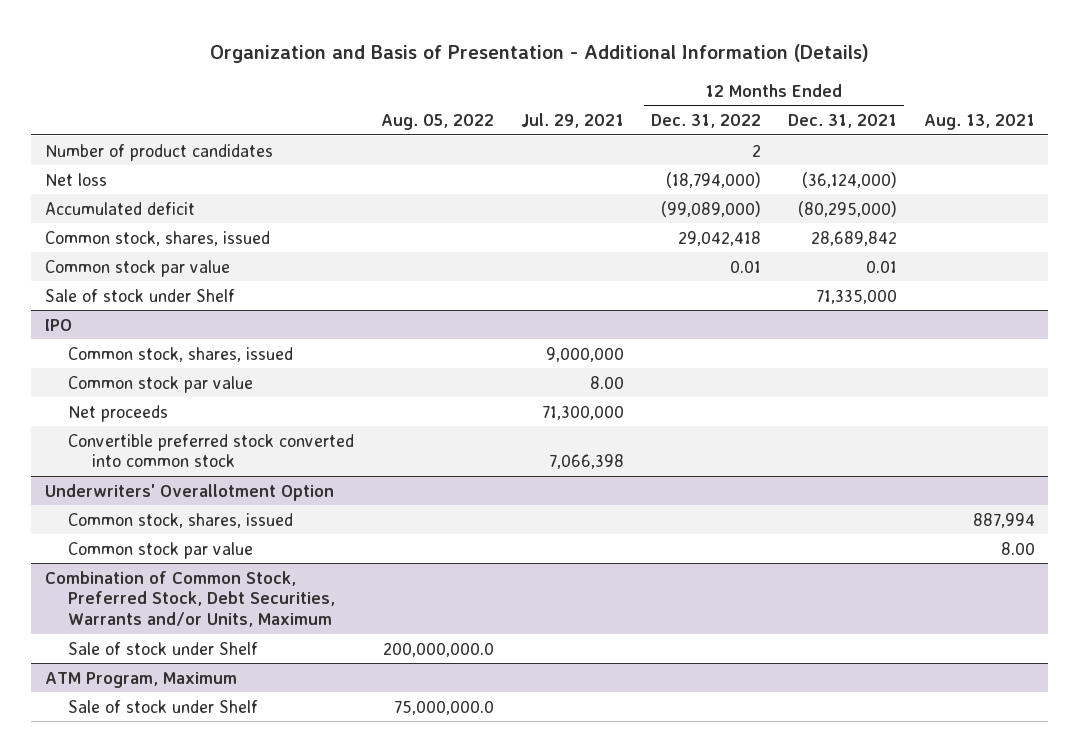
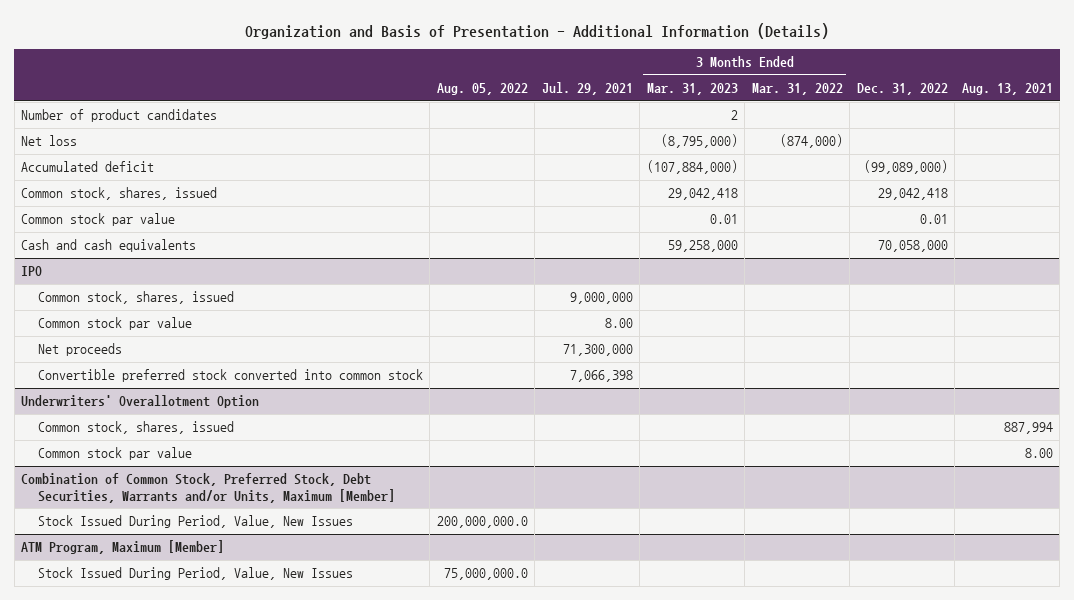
- | Aug. 05, 2022 | Jul. 29, 2021 | 12 Months Ended Dec. 31, 2022 | 12 Months Ended Dec. 31, 2021 | Aug. 13, 2021
+ | Aug. 05, 2022 | Jul. 29, 2021 | 3 Months Ended Mar. 31, 2023 | 3 Months Ended Mar. 31, 2022 | Dec. 31, 2022 | Aug. 13, 2021
- Sale of stock under Shelf | | | | 71,335,000 |
+ Cash and cash equivalents | | | 59,258,000 | | 70,058,000 |
- Combination of Common Stock, Preferred Stock, Debt Securities, Warrants and/or Units, Maximum
- Sale of stock under Shelf | 200,000,000.0 | | | |
- ATM Program, Maximum
- Sale of stock under Shelf | 75,000,000.0 | | | |
+ Combination of Common Stock, Preferred Stock, Debt Securities, Warrants and/or Units, Maximum [Member]
+ Stock Issued During Period, Value, New Issues | 200,000,000.0 | | | | |
+ ATM Program, Maximum [Member]
+ Stock Issued During Period, Value, New Issues | 75,000,000.0 | | | | |

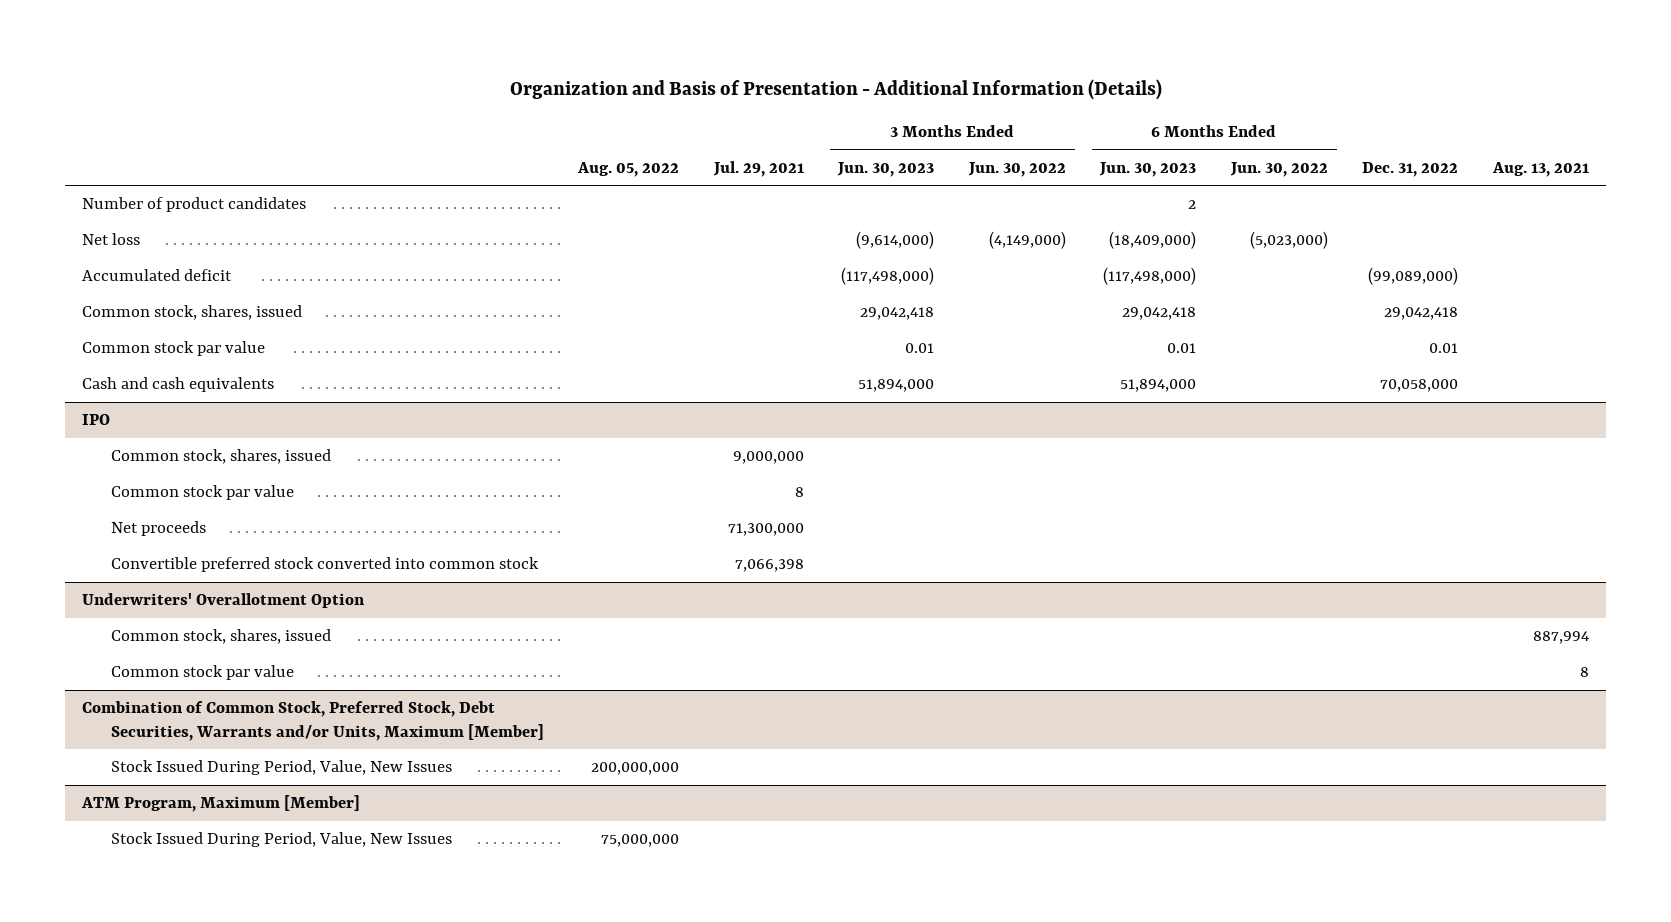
- | Aug. 05, 2022 | Jul. 29, 2021 | 3 Months Ended Mar. 31, 2023 | 3 Months Ended Mar. 31, 2022 | Dec. 31, 2022 | Aug. 13, 2021
+ | Aug. 05, 2022 | Jul. 29, 2021 | 3 Months Ended Jun. 30, 2023 | 3 Months Ended Jun. 30, 2022 | 6 Months Ended Jun. 30, 2023 | 6 Months Ended Jun. 30, 2022 | Dec. 31, 2022 | Aug. 13, 2021
@ IPO
- Common stock par value | | 8.00 | | | |
+ Common stock par value | | 8 | | | | | |
@ Underwriters' Overallotment Option
- Common stock par value | | | | | | 8.00
+ Common stock par value | | | | | | | | 8
@ Combination of Common Stock, Preferred Stock, Debt Securities, Warrants and/or Units, Maximum [Member]
- Stock Issued During Period, Value, New Issues | 200,000,000.0 | | | | |
+ Stock Issued During Period, Value, New Issues | 200,000,000 | | | | | | |
@ ATM Program, Maximum [Member]
- Stock Issued During Period, Value, New Issues | 75,000,000.0 | | | | |
+ Stock Issued During Period, Value, New Issues | 75,000,000 | | | | | | |

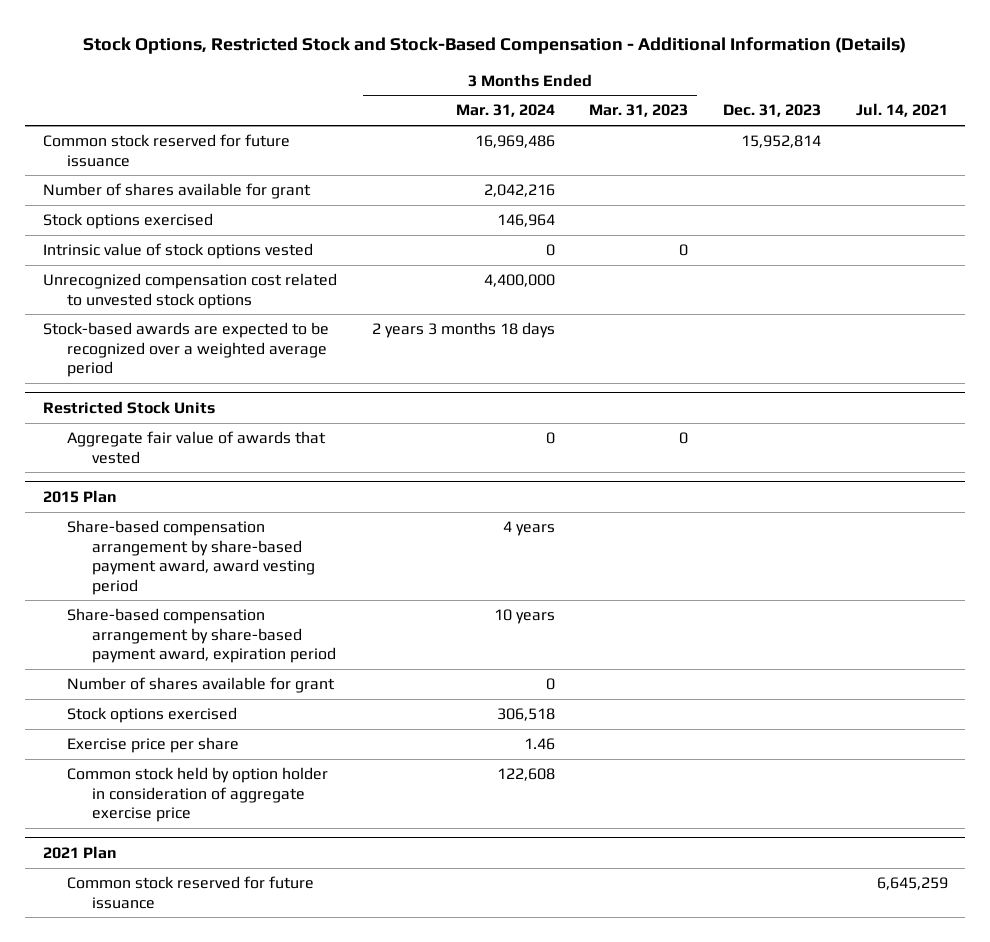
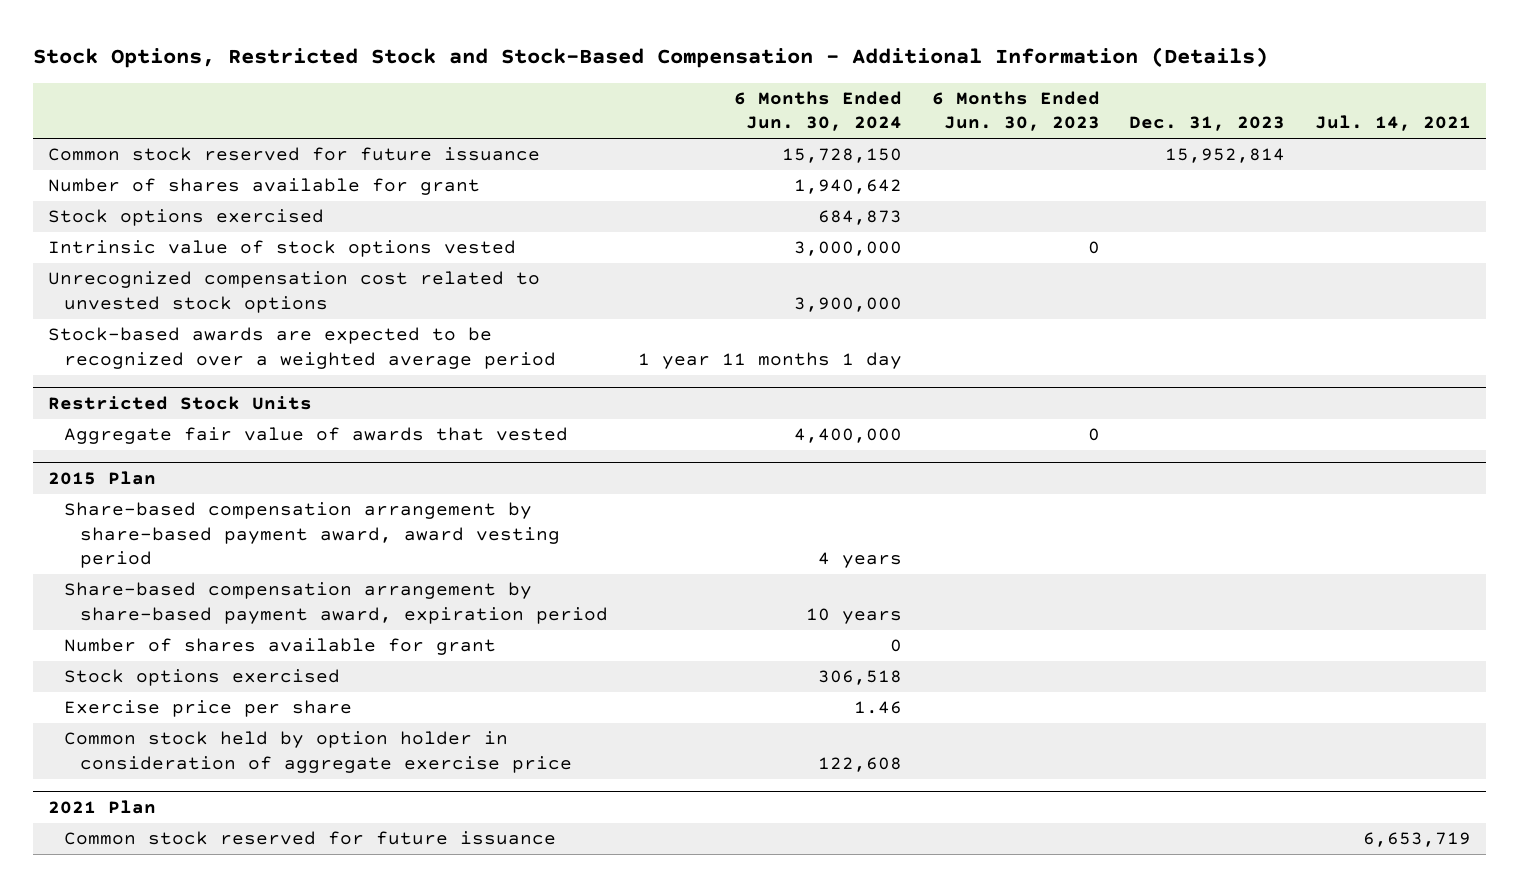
- | 3 Months Ended Mar. 31, 2024 | 3 Months Ended Mar. 31, 2023 | Dec. 31, 2023 | Jul. 14, 2021
+ | 6 Months Ended Jun. 30, 2024 | 6 Months Ended Jun. 30, 2023 | Dec. 31, 2023 | Jul. 14, 2021
@ 2021 Plan
- Common stock reserved for future issuance | | | | 6,645,259
+ Common stock reserved for future issuance | | | | 6,653,719

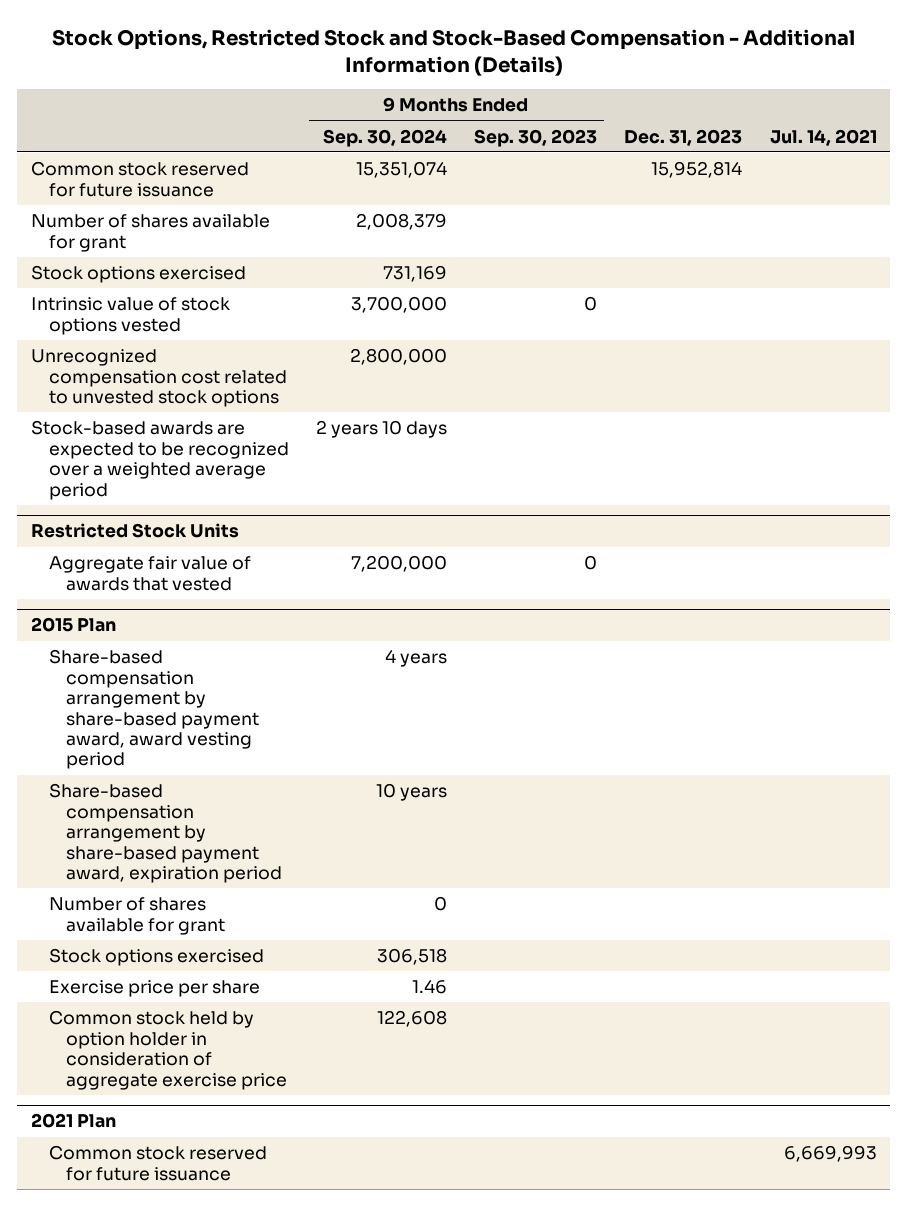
- | 6 Months Ended Jun. 30, 2024 | 6 Months Ended Jun. 30, 2023 | Dec. 31, 2023 | Jul. 14, 2021
+ | 9 Months Ended Sep. 30, 2024 | 9 Months Ended Sep. 30, 2023 | Dec. 31, 2023 | Jul. 14, 2021
@ 2021 Plan
- Common stock reserved for future issuance | | | | 6,653,719
+ Common stock reserved for future issuance | | | | 6,669,993

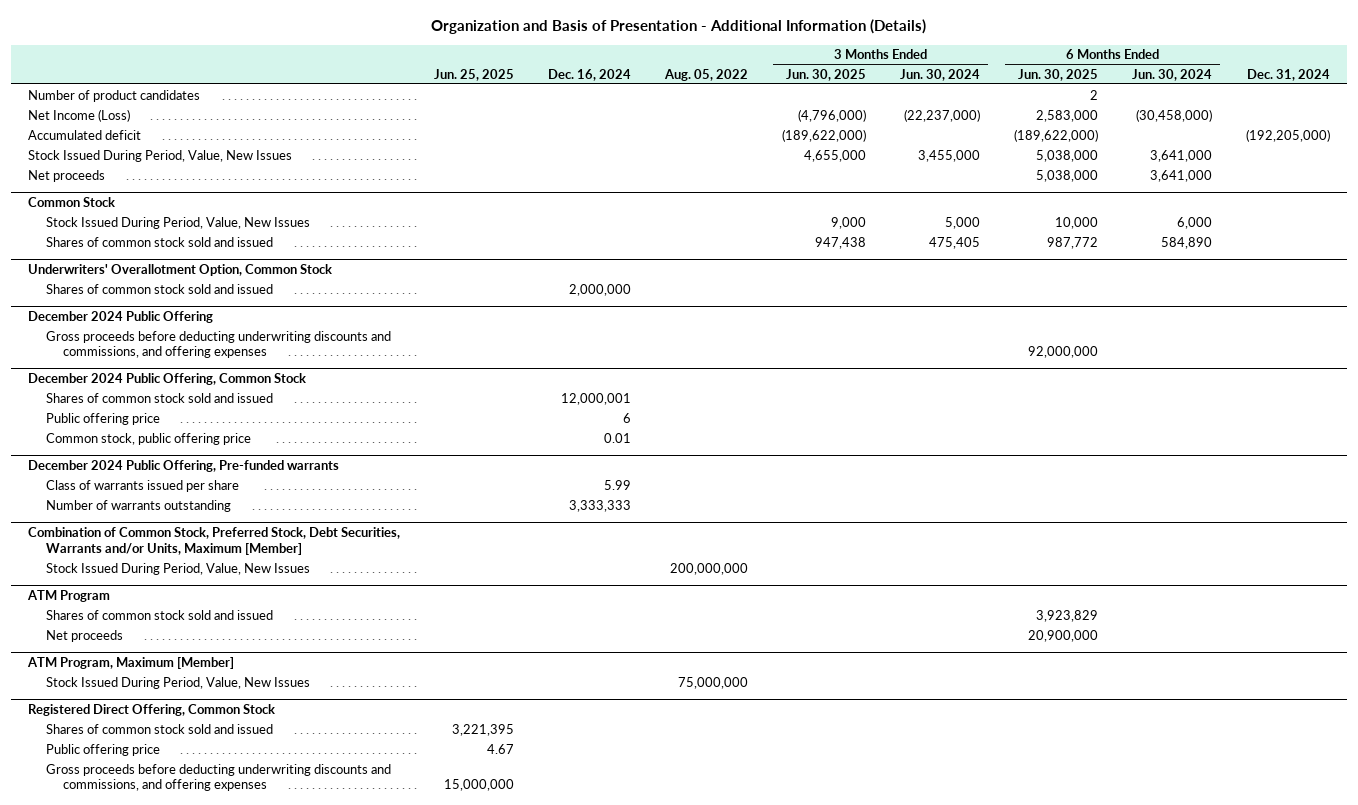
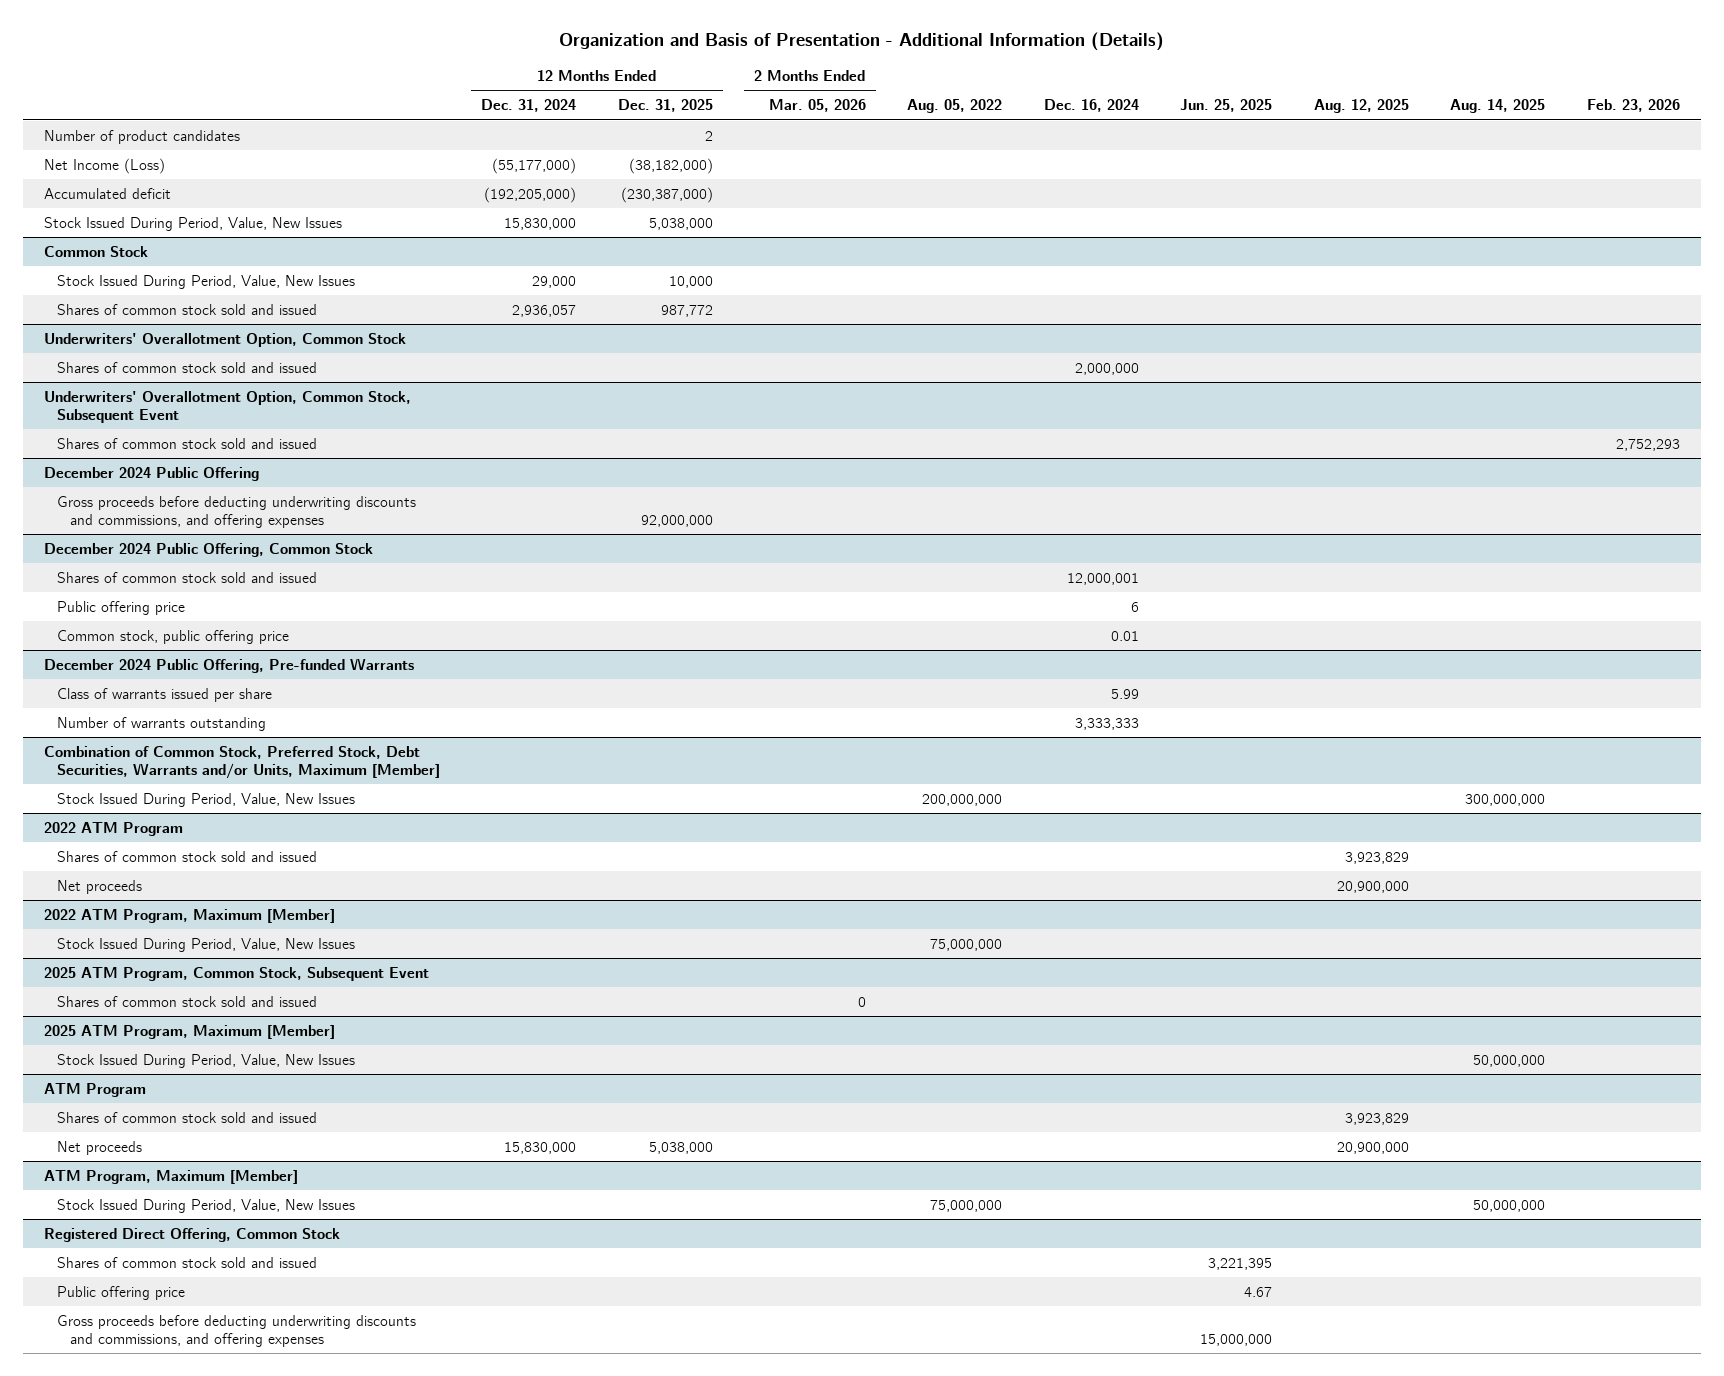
- | Jun. 25, 2025 | Dec. 16, 2024 | Aug. 05, 2022 | 3 Months Ended Jun. 30, 2025 | 3 Months Ended Jun. 30, 2024 | 6 Months Ended Jun. 30, 2025 | 6 Months Ended Jun. 30, 2024 | Dec. 31, 2024
+ | 12 Months Ended Dec. 31, 2024 | 12 Months Ended Dec. 31, 2025 | 2 Months Ended Mar. 05, 2026 | Aug. 05, 2022 | Dec. 16, 2024 | Jun. 25, 2025 | Aug. 12, 2025 | Aug. 14, 2025 | Feb. 23, 2026
- Net proceeds | | | | | | 5,038,000 | 3,641,000 |
+ Underwriters' Overallotment Option, Common Stock, Subsequent Event
+ Shares of common stock sold and issued | | | | | | | | | 2,752,293
- December 2024 Public Offering, Pre-funded warrants
+ December 2024 Public Offering, Pre-funded Warrants
+ 2022 ATM Program
+ Shares of common stock sold and issued | | | | | | | 3,923,829 | |
+ Net proceeds | | | | | | | 20,900,000 | |
+ 2022 ATM Program, Maximum [Member]
+ Stock Issued During Period, Value, New Issues | | | | 75,000,000 | | | | |
+ 2025 ATM Program, Common Stock, Subsequent Event
+ Shares of common stock sold and issued | | | 0 | | | | | |
+ 2025 ATM Program, Maximum [Member]
+ Stock Issued During Period, Value, New Issues | | | | | | | | 50,000,000 |

